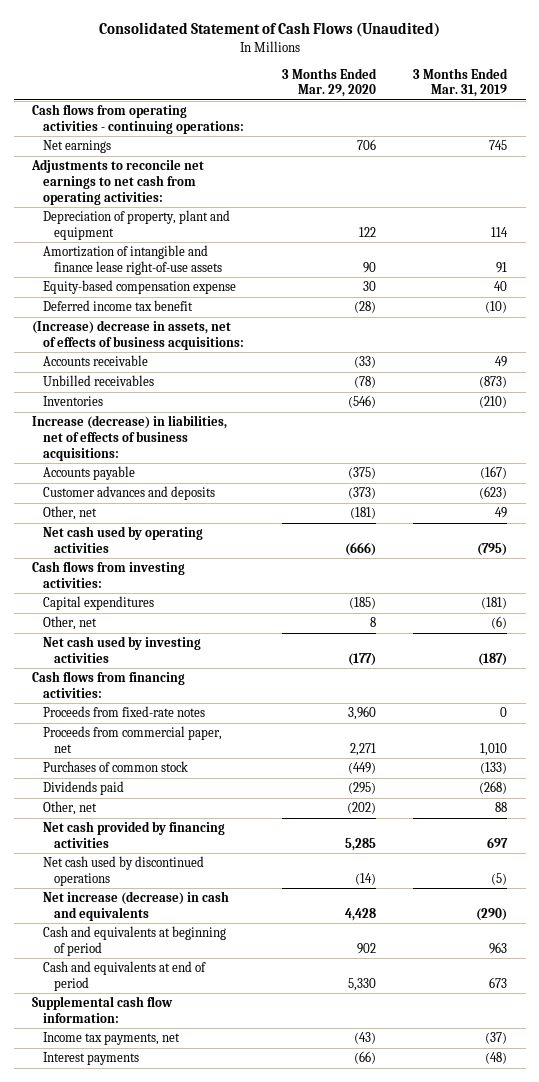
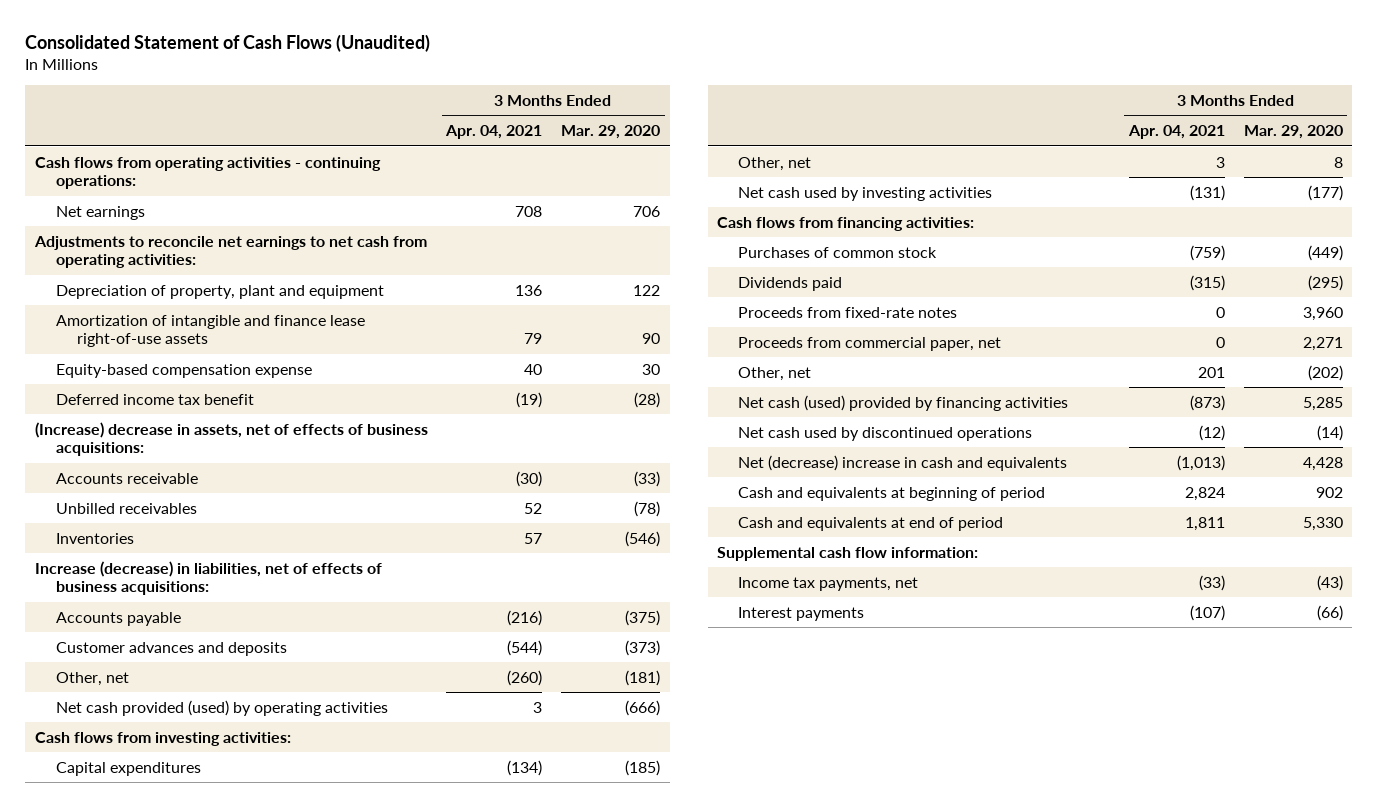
- | 3 Months Ended Mar. 29, 2020 | 3 Months Ended Mar. 31, 2019
+ | 3 Months Ended Apr. 04, 2021 | 3 Months Ended Mar. 29, 2020
- Net cash used by operating activities | (666) | (795)
+ Net cash provided (used) by operating activities | 3 | (666)
moved down: Proceeds from fixed-rate notes | 0 | 3,960
moved down: Proceeds from commercial paper, net | 0 | 2,271
- Net cash provided by financing activities | 5,285 | 697
+ Net cash (used) provided by financing activities | (873) | 5,285
- Net increase (decrease) in cash and equivalents | 4,428 | (290)
+ Net (decrease) increase in cash and equivalents | (1,013) | 4,428

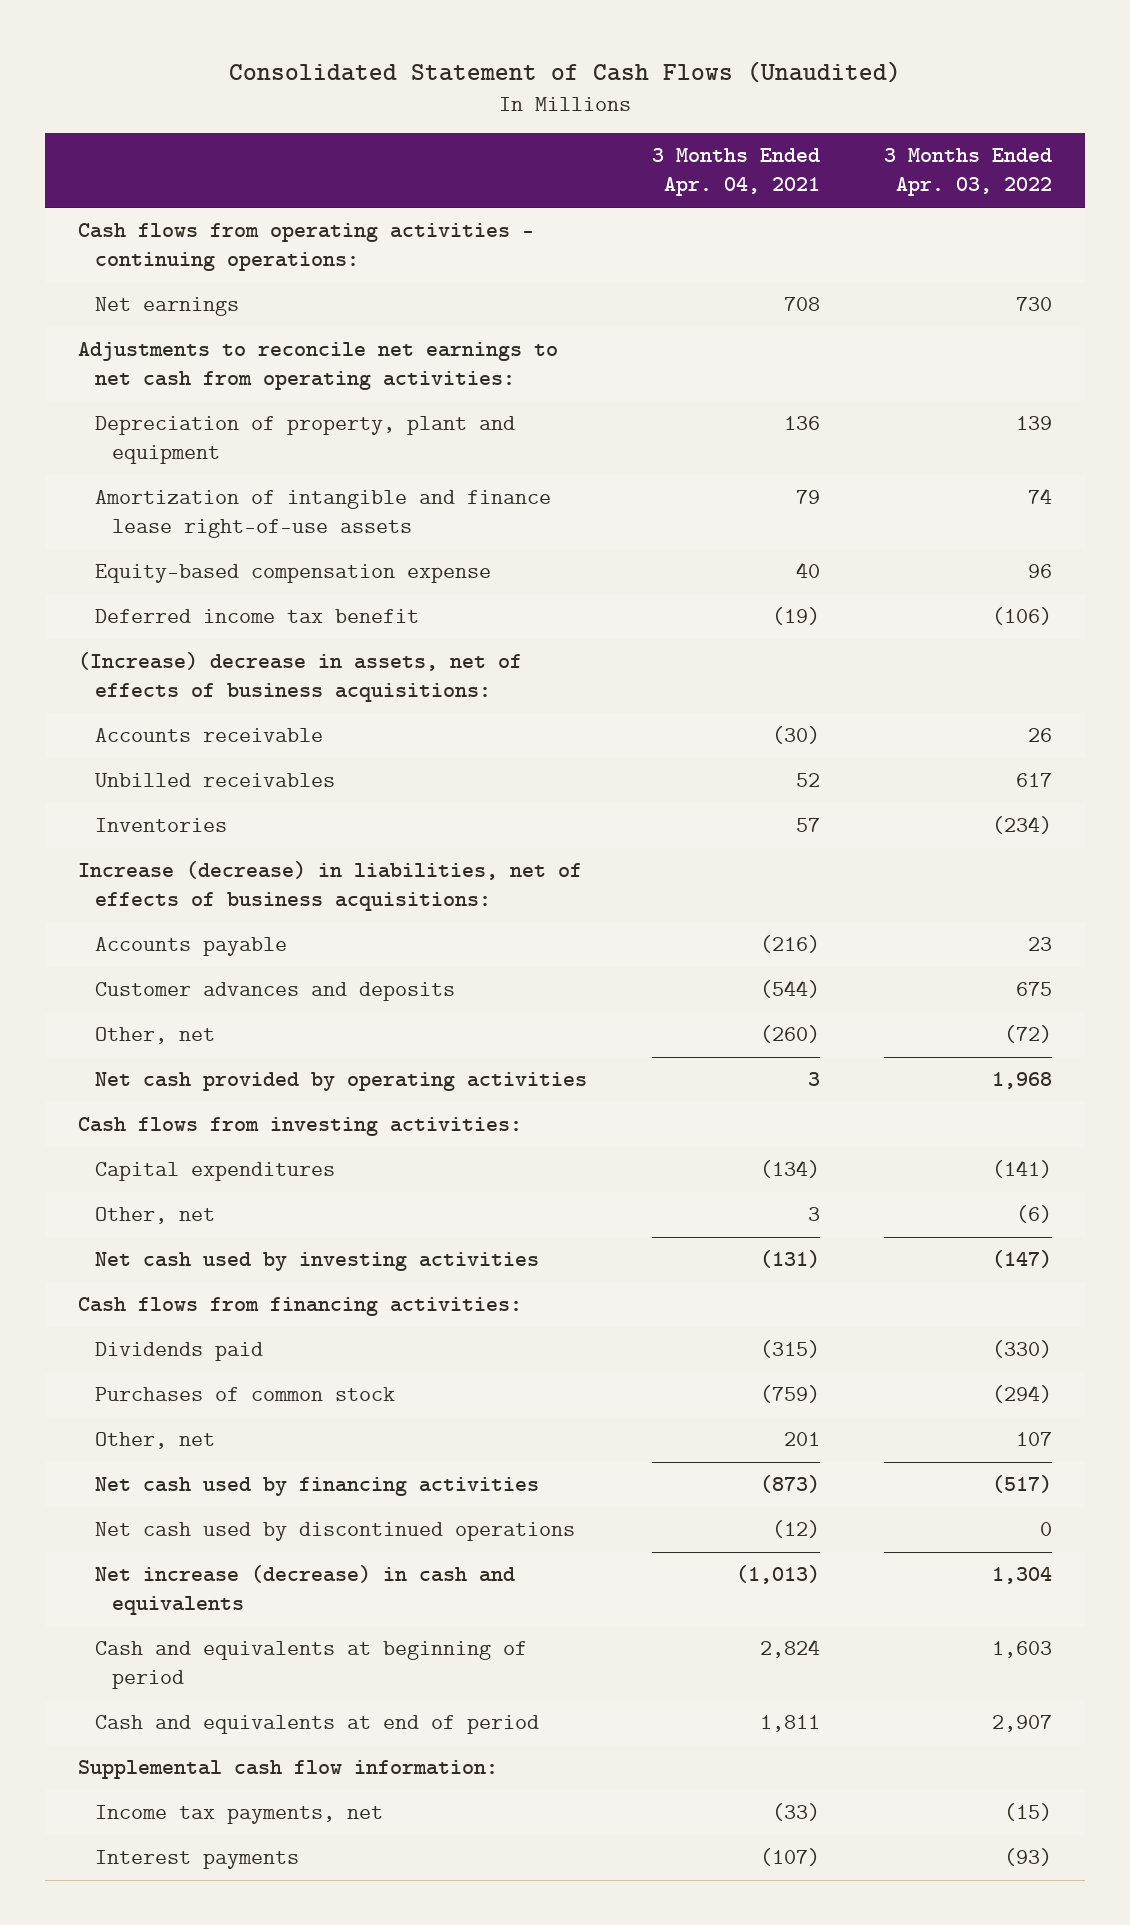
- | 3 Months Ended Apr. 04, 2021 | 3 Months Ended Mar. 29, 2020
+ | 3 Months Ended Apr. 04, 2021 | 3 Months Ended Apr. 03, 2022
- Net cash provided (used) by operating activities | 3 | (666)
+ Net cash provided by operating activities | 3 | 1,968
- Proceeds from fixed-rate notes | 0 | 3,960
- Proceeds from commercial paper, net | 0 | 2,271
moved down: Purchases of common stock | (759) | (294)
- Net cash (used) provided by financing activities | (873) | 5,285
+ Net cash used by financing activities | (873) | (517)
- Net (decrease) increase in cash and equivalents | (1,013) | 4,428
+ Net increase (decrease) in cash and equivalents | (1,013) | 1,304

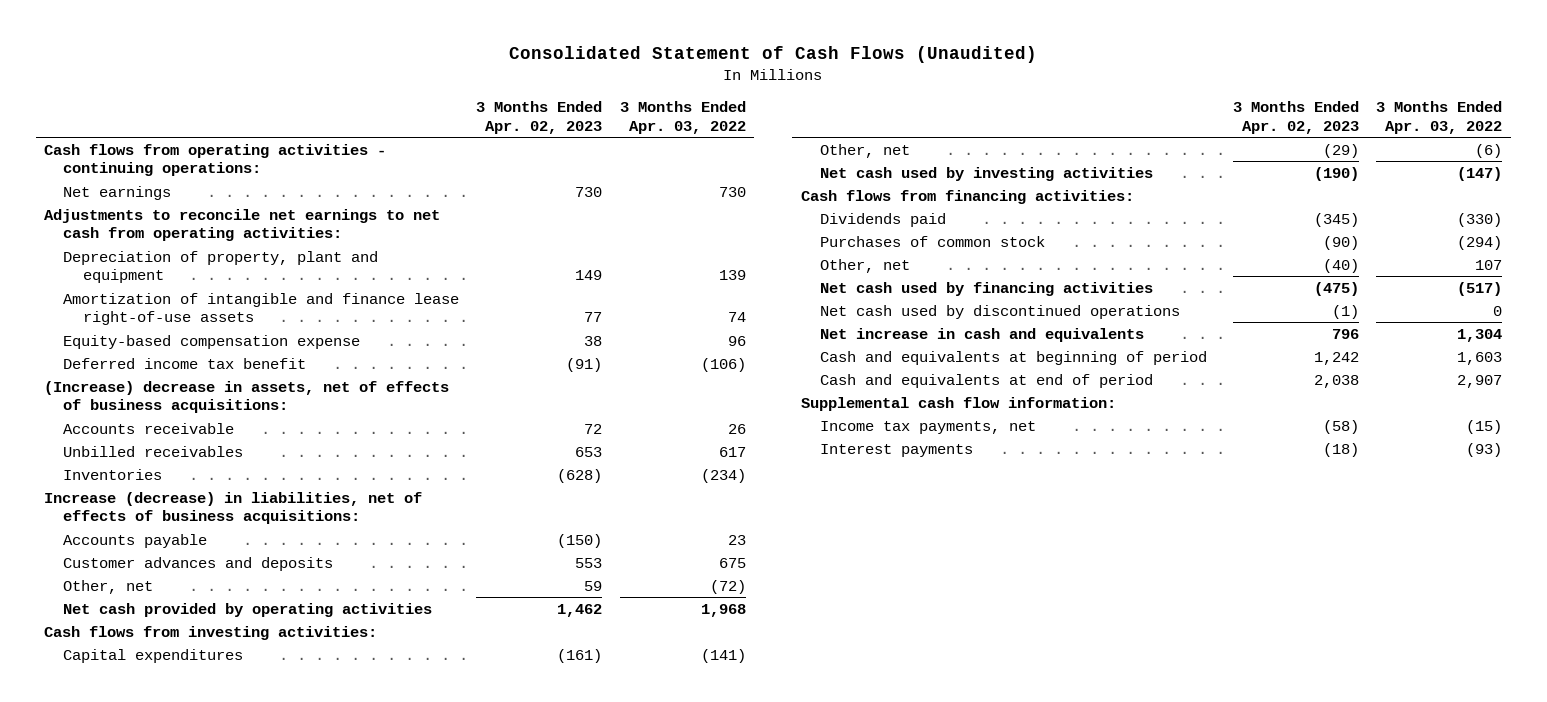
- | 3 Months Ended Apr. 04, 2021 | 3 Months Ended Apr. 03, 2022
+ | 3 Months Ended Apr. 02, 2023 | 3 Months Ended Apr. 03, 2022
- Net increase (decrease) in cash and equivalents | (1,013) | 1,304
+ Net increase in cash and equivalents | 796 | 1,304

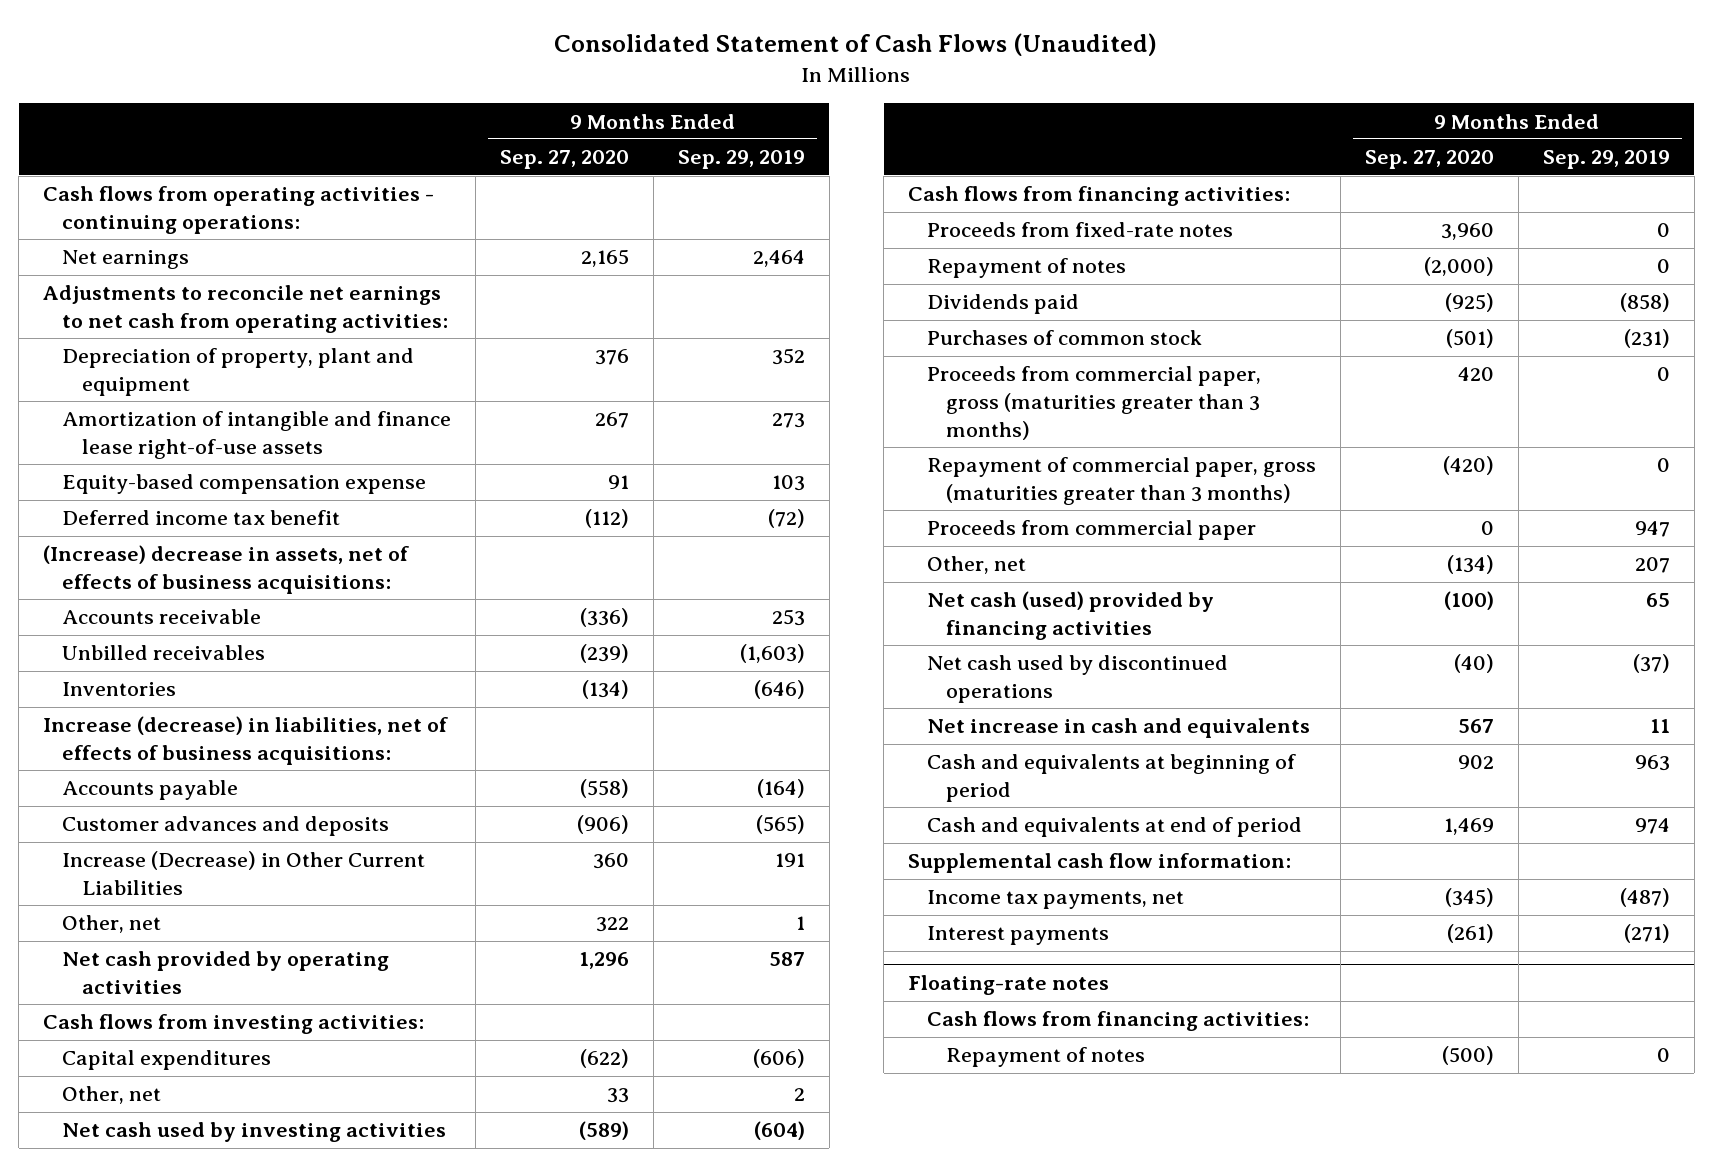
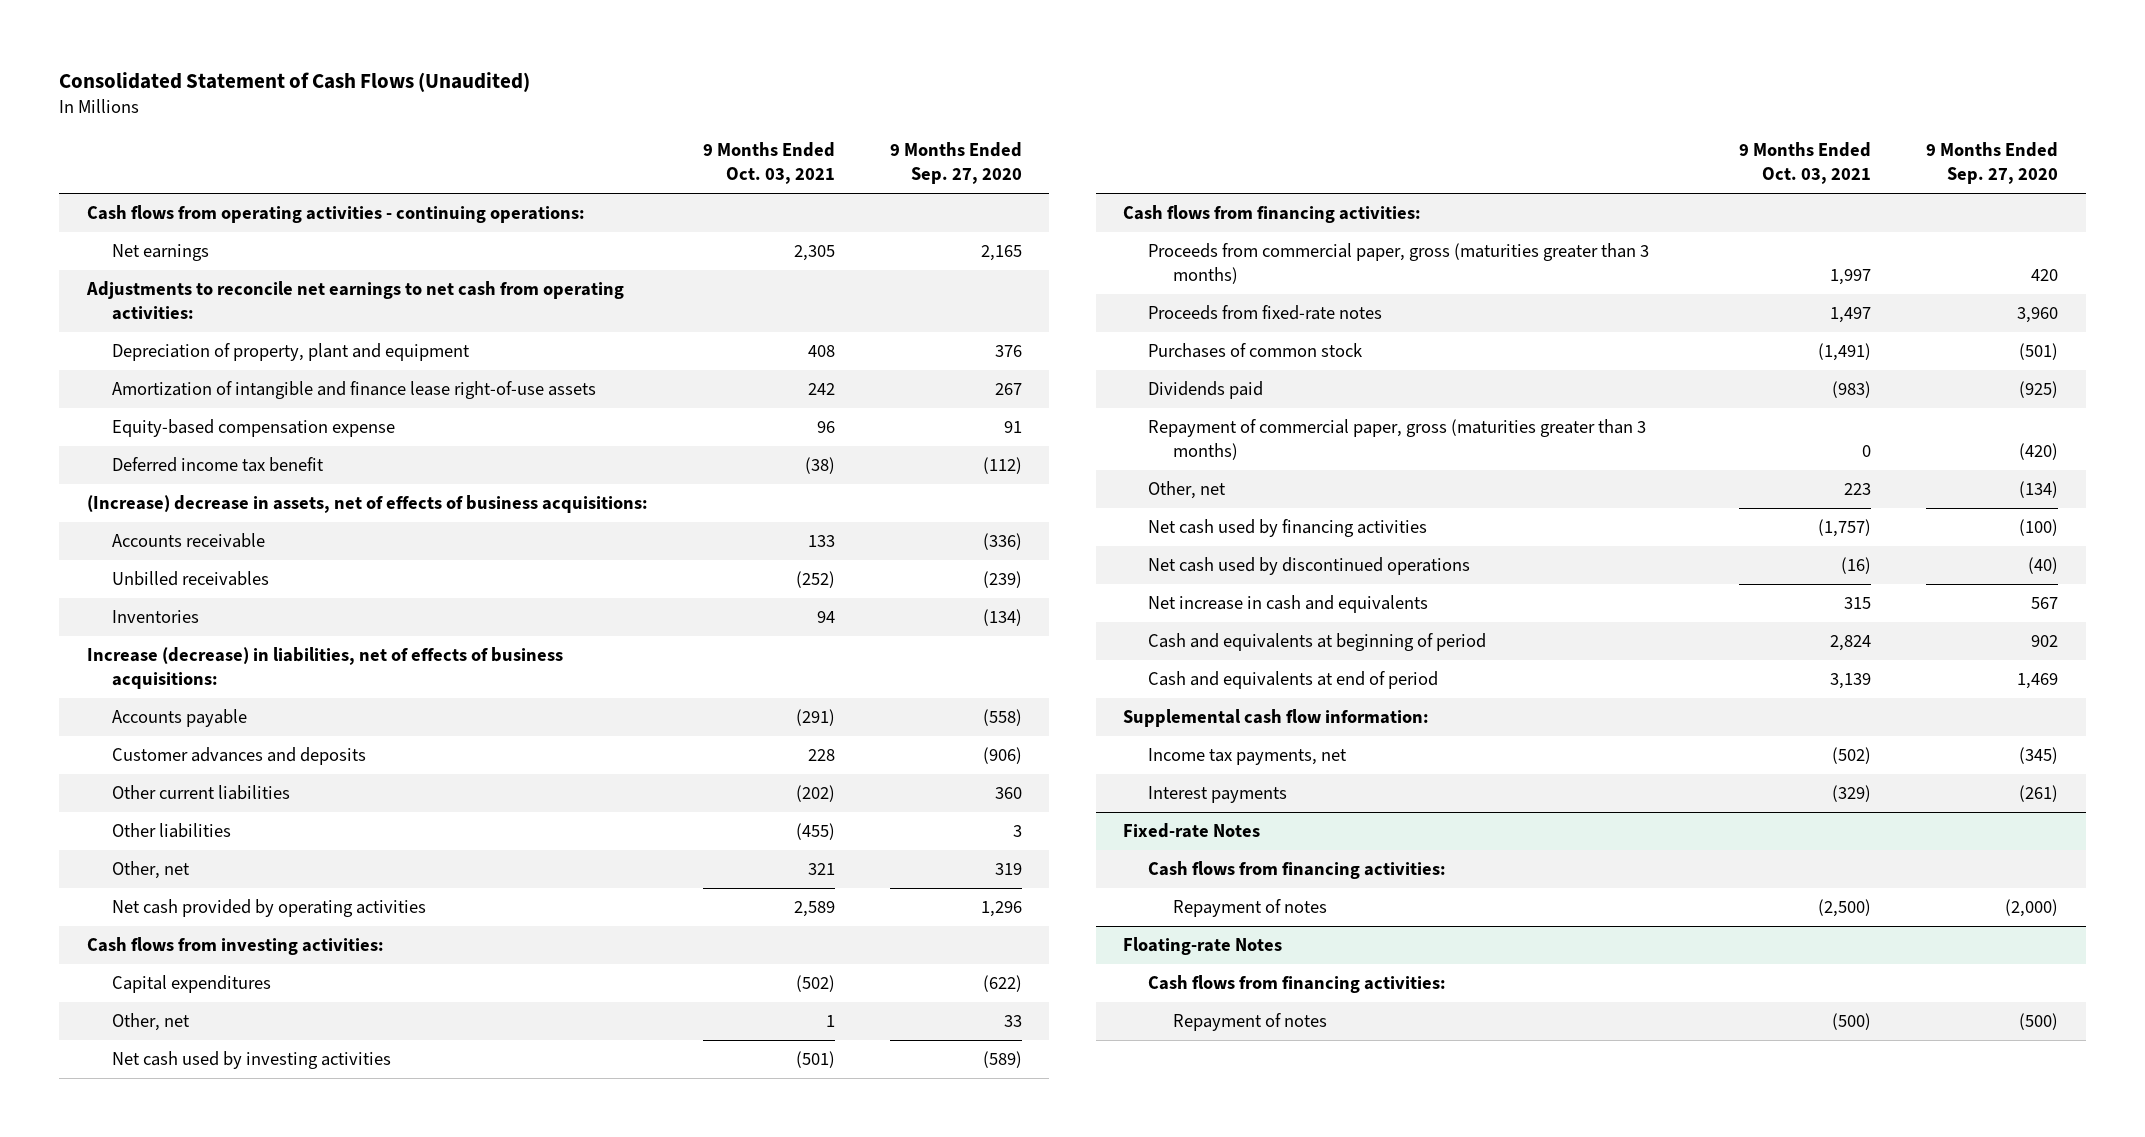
- | 9 Months Ended Sep. 27, 2020 | 9 Months Ended Sep. 29, 2019
+ | 9 Months Ended Oct. 03, 2021 | 9 Months Ended Sep. 27, 2020
- Increase (Decrease) in Other Current Liabilities | 360 | 191
- Other, net | 322 | 1
+ Other current liabilities | (202) | 360
+ Other liabilities | (455) | 3
+ Other, net | 321 | 319
moved up: Proceeds from commercial paper, gross (maturities greater than 3 months) | 1,997 | 420
- Repayment of notes | (2,000) | 0
moved down: Dividends paid | (983) | (925)
- Proceeds from commercial paper | 0 | 947
- Net cash (used) provided by financing activities | (100) | 65
+ Net cash used by financing activities | (1,757) | (100)
- Floating-rate notes
+ Fixed-rate Notes
+ Repayment of notes | (2,500) | (2,000)
+ Floating-rate Notes
+ Cash flows from financing activities:

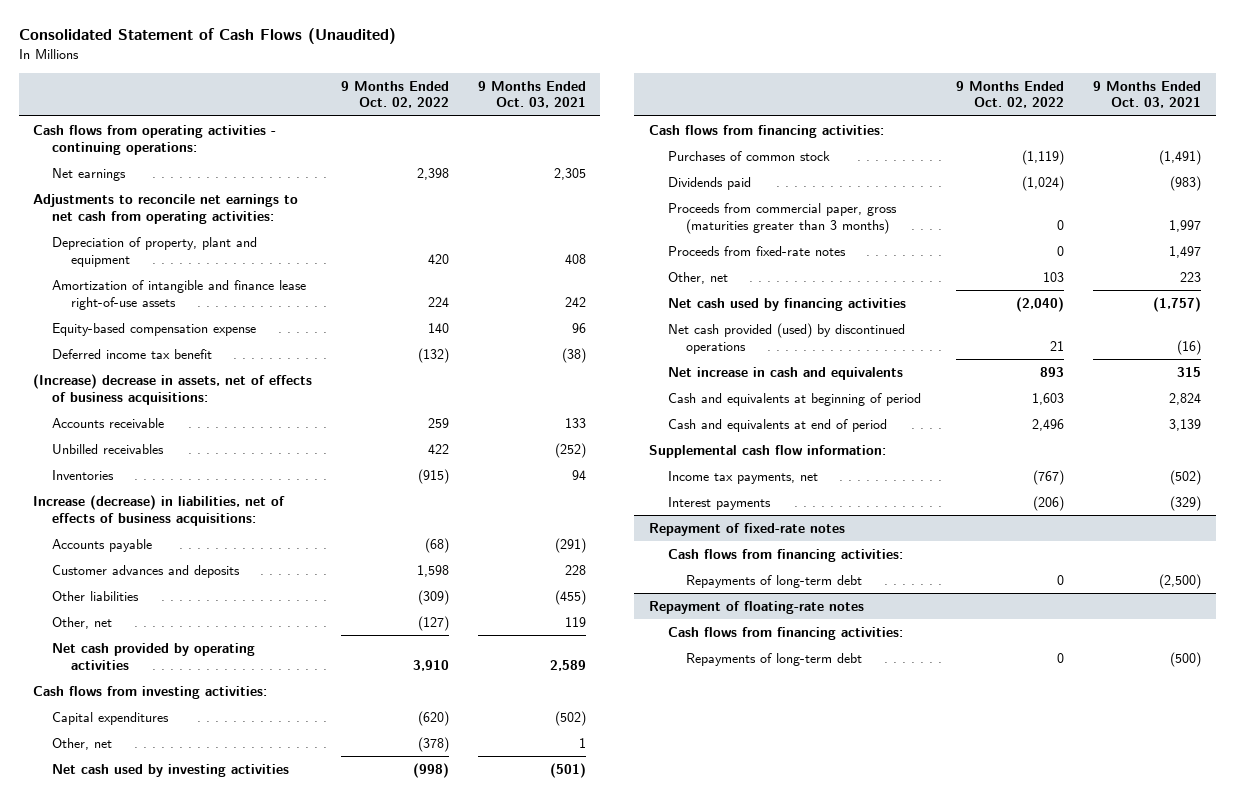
- | 9 Months Ended Oct. 03, 2021 | 9 Months Ended Sep. 27, 2020
+ | 9 Months Ended Oct. 02, 2022 | 9 Months Ended Oct. 03, 2021
- Other current liabilities | (202) | 360
- Other, net | 321 | 319
+ Other, net | (127) | 119
- Repayment of commercial paper, gross (maturities greater than 3 months) | 0 | (420)
moved down: Proceeds from commercial paper, gross (maturities greater than 3 months) | 0 | 1,997
moved down: Proceeds from fixed-rate notes | 0 | 1,497
- Net cash used by discontinued operations | (16) | (40)
+ Net cash provided (used) by discontinued operations | 21 | (16)
- Fixed-rate Notes
+ Repayment of fixed-rate notes
- Repayment of notes | (2,500) | (2,000)
- Floating-rate Notes
+ Repayments of long-term debt | 0 | (2,500)
+ Repayment of floating-rate notes
- Repayment of notes | (500) | (500)
+ Repayments of long-term debt | 0 | (500)

